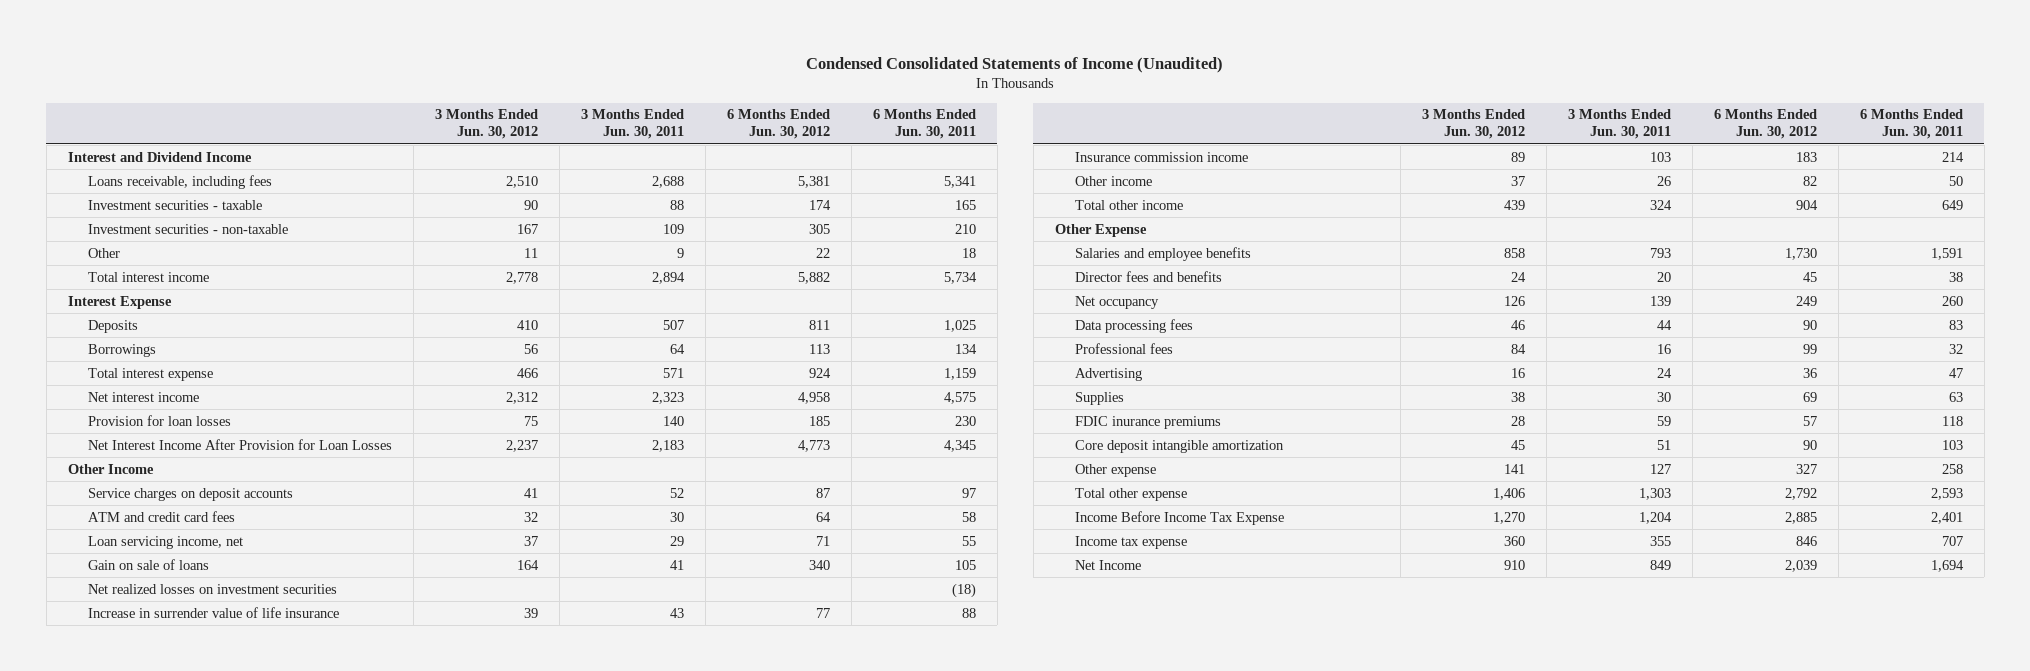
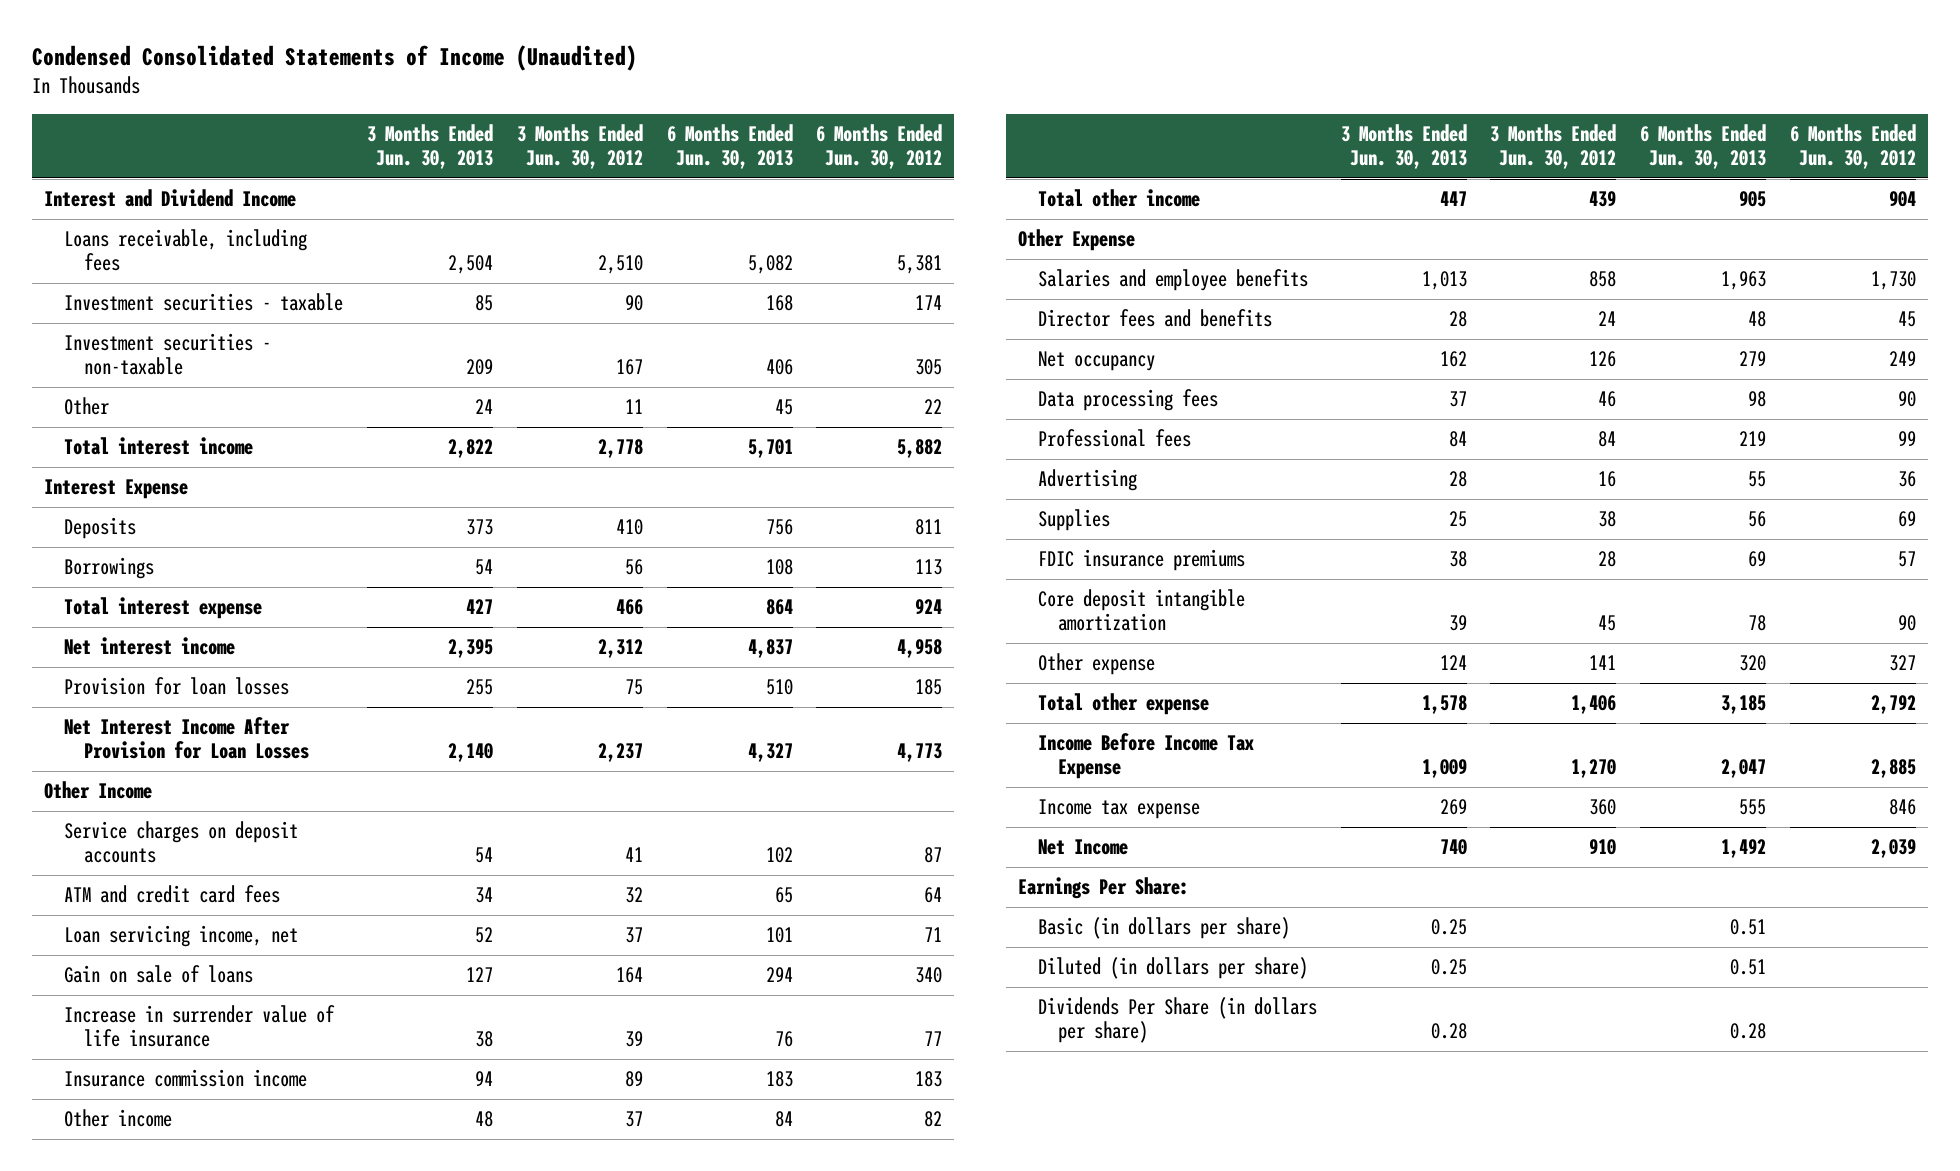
- | 3 Months Ended Jun. 30, 2012 | 3 Months Ended Jun. 30, 2011 | 6 Months Ended Jun. 30, 2012 | 6 Months Ended Jun. 30, 2011
+ | 3 Months Ended Jun. 30, 2013 | 3 Months Ended Jun. 30, 2012 | 6 Months Ended Jun. 30, 2013 | 6 Months Ended Jun. 30, 2012
- Net realized losses on investment securities | | | | (18)
- FDIC inurance premiums | 28 | 59 | 57 | 118
+ FDIC insurance premiums | 38 | 28 | 69 | 57
+ Earnings Per Share:
+ Basic (in dollars per share) | 0.25 | | 0.51 |
+ Diluted (in dollars per share) | 0.25 | | 0.51 |
+ Dividends Per Share (in dollars per share) | 0.28 | | 0.28 |

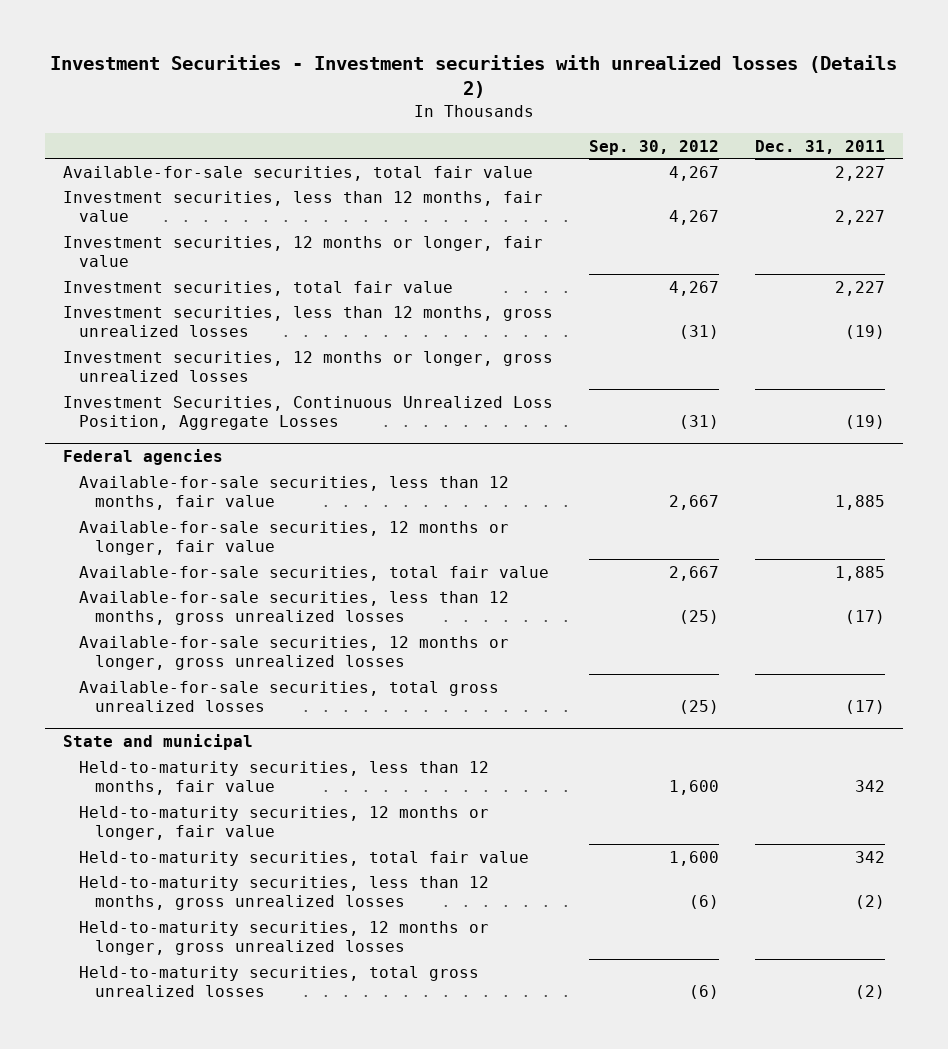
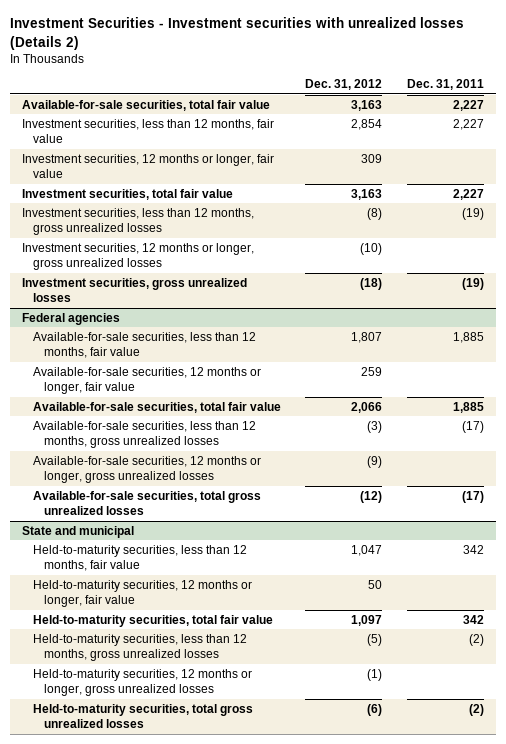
- | Sep. 30, 2012 | Dec. 31, 2011
+ | Dec. 31, 2012 | Dec. 31, 2011
- Investment Securities, Continuous Unrealized Loss Position, Aggregate Losses | (31) | (19)
+ Investment securities, gross unrealized losses | (18) | (19)

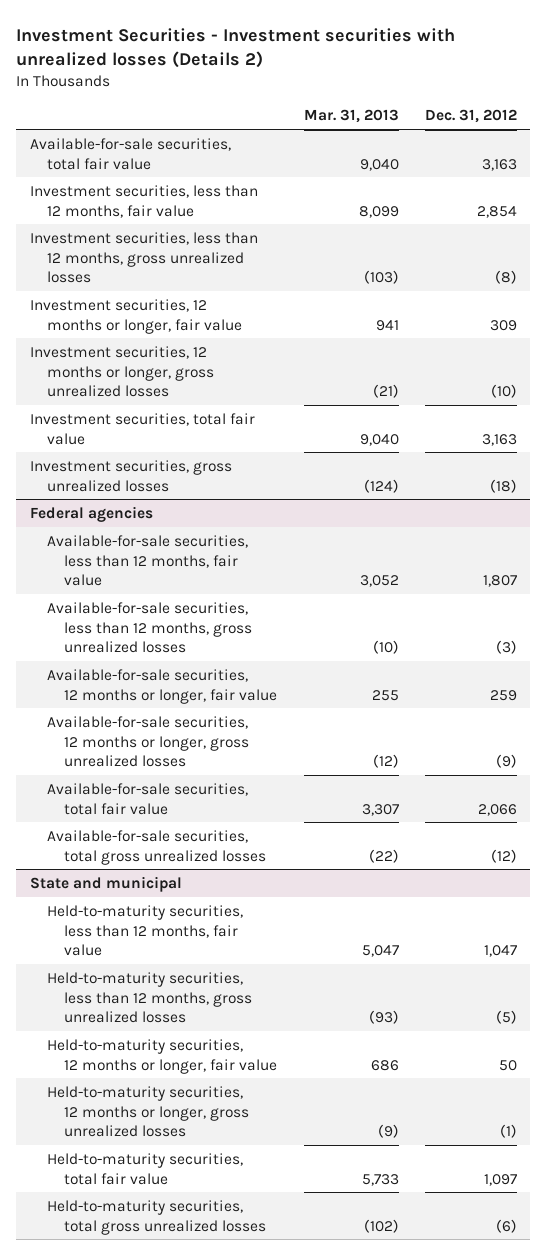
- | Dec. 31, 2012 | Dec. 31, 2011
+ | Mar. 31, 2013 | Dec. 31, 2012
moved down: Investment securities, 12 months or longer, fair value | 941 | 309
moved down: Investment securities, total fair value | 9,040 | 3,163
@ Federal agencies
moved down: Available-for-sale securities, 12 months or longer, fair value | 255 | 259
moved down: Available-for-sale securities, total fair value | 3,307 | 2,066
@ State and municipal
moved down: Held-to-maturity securities, 12 months or longer, fair value | 686 | 50
moved down: Held-to-maturity securities, total fair value | 5,733 | 1,097

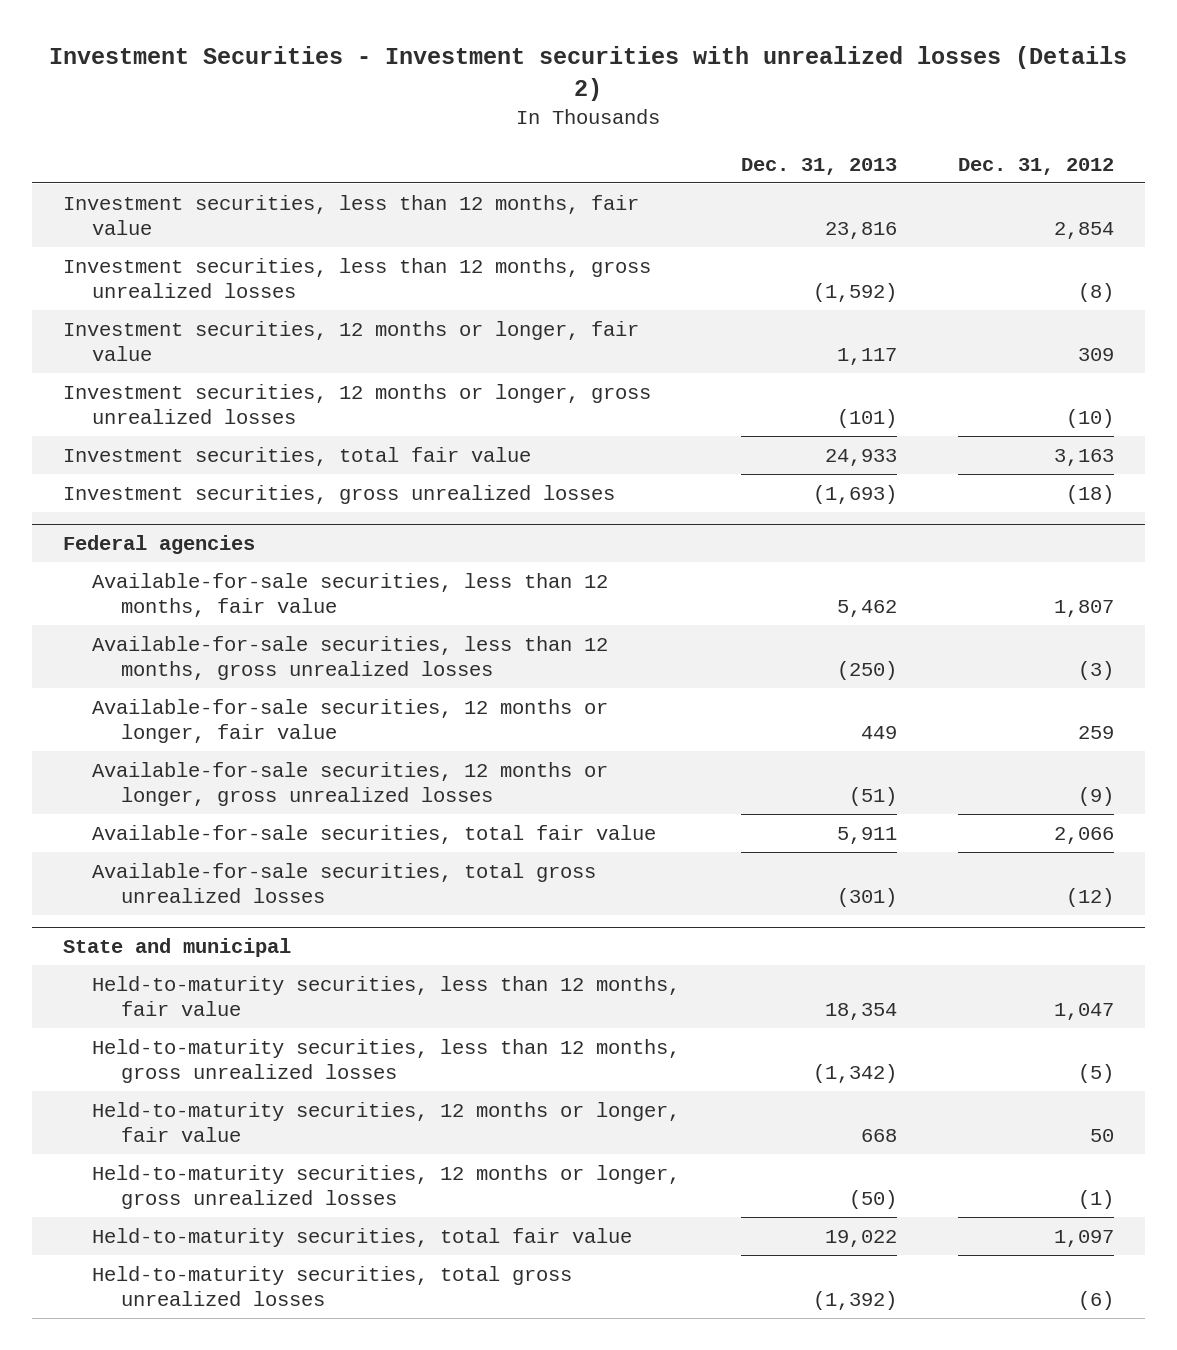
- | Mar. 31, 2013 | Dec. 31, 2012
+ | Dec. 31, 2013 | Dec. 31, 2012
- Available-for-sale securities, total fair value | 9,040 | 3,163

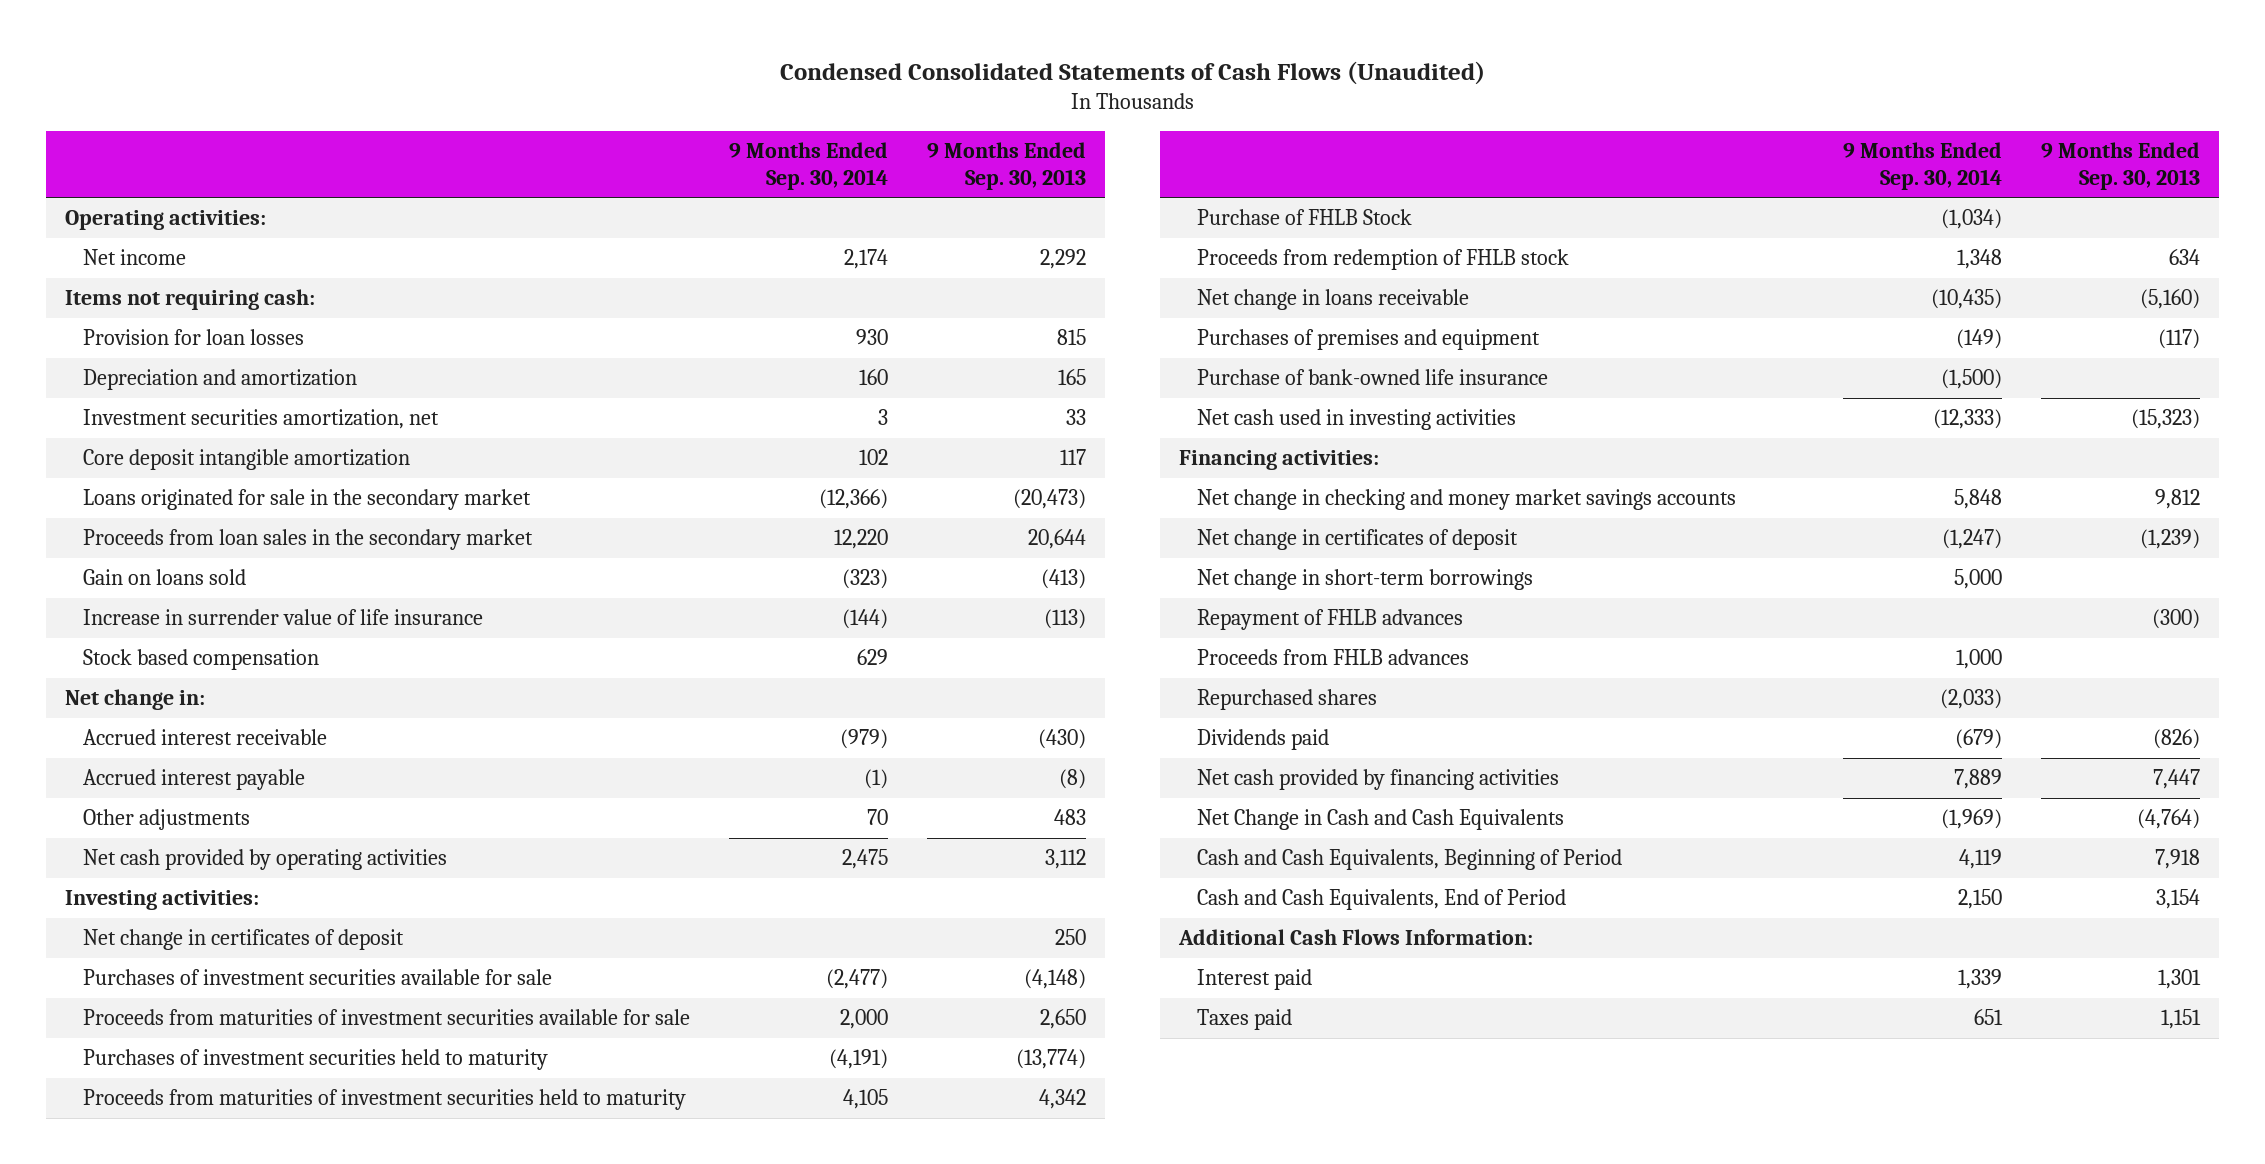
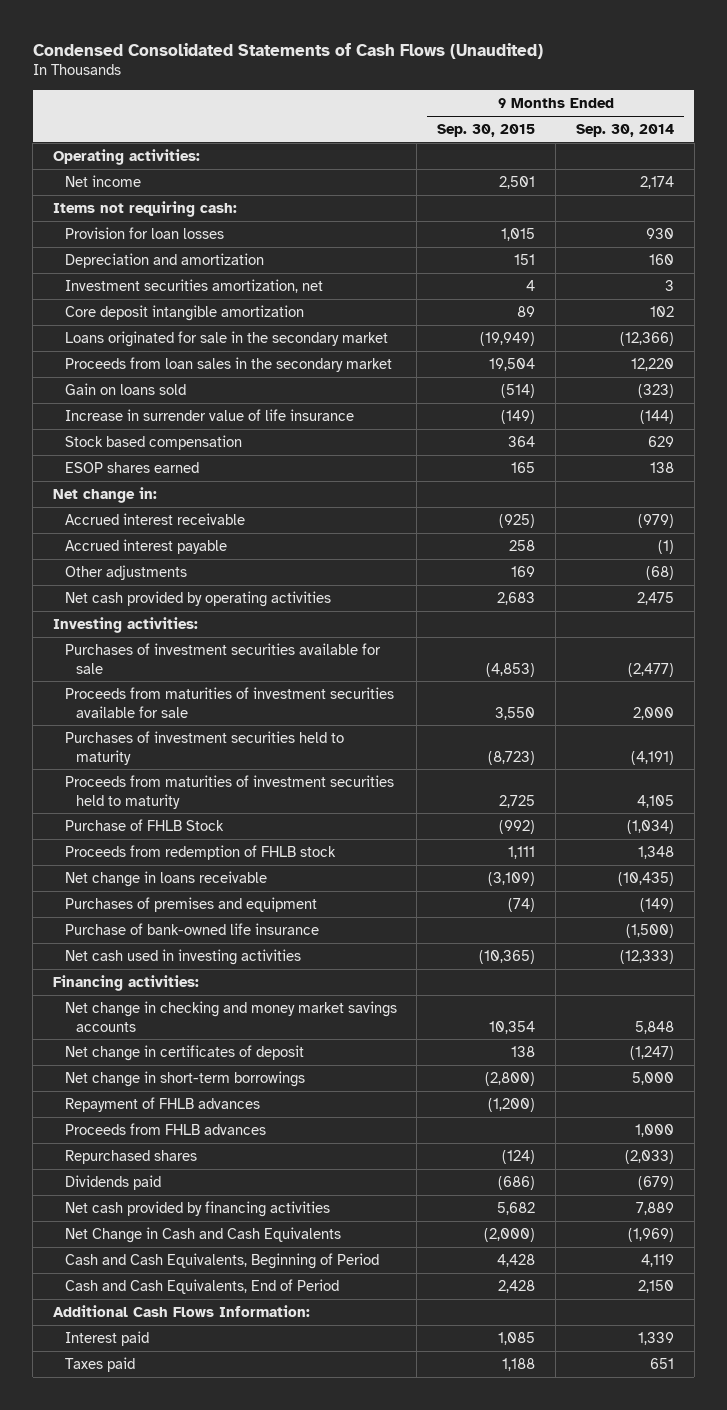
- | 9 Months Ended Sep. 30, 2014 | 9 Months Ended Sep. 30, 2013
+ | 9 Months Ended Sep. 30, 2015 | 9 Months Ended Sep. 30, 2014
+ ESOP shares earned | 165 | 138
- Other adjustments | 70 | 483
+ Other adjustments | 169 | (68)
- Net change in certificates of deposit | | 250

